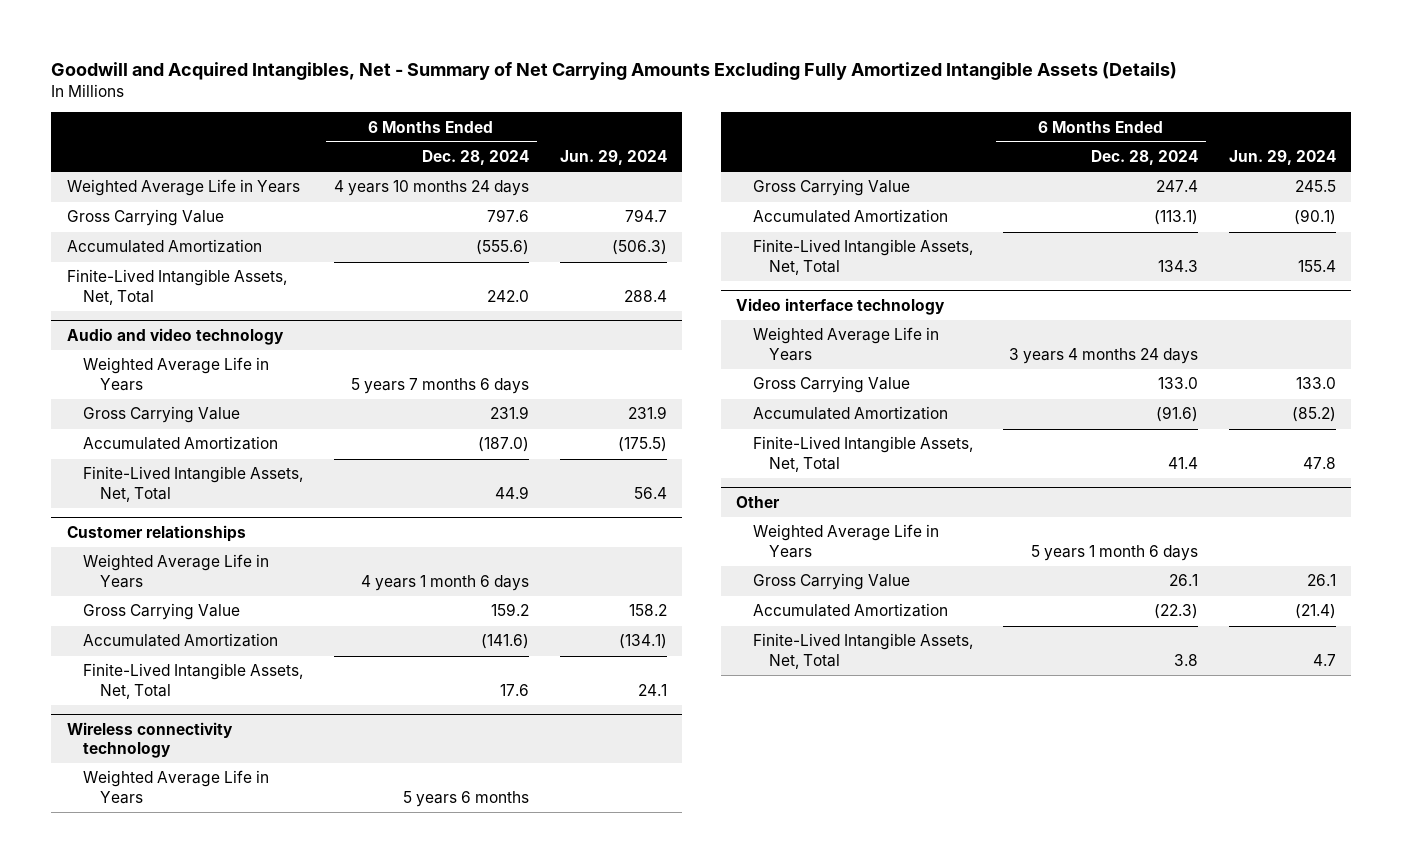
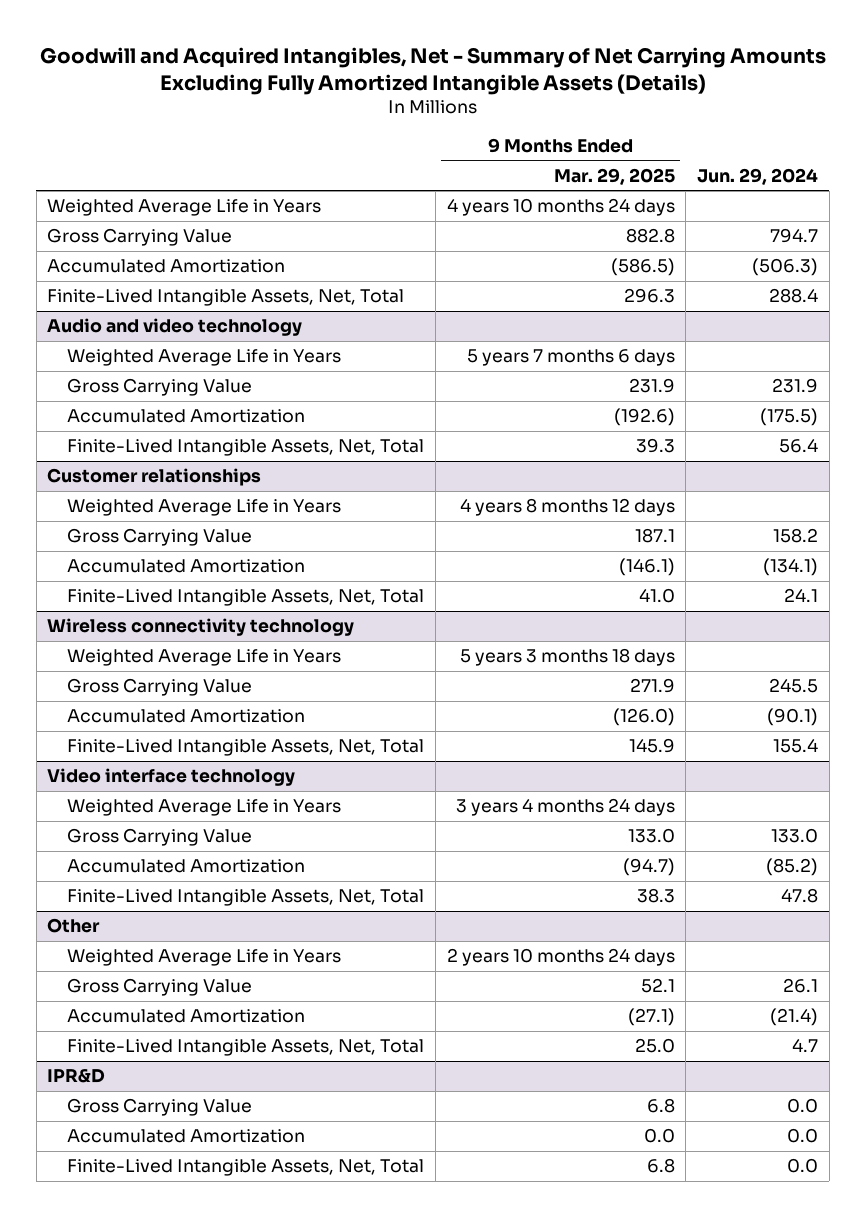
- | 6 Months Ended Dec. 28, 2024 | Jun. 29, 2024
+ | 9 Months Ended Mar. 29, 2025 | Jun. 29, 2024
+ IPR&D
+ Gross Carrying Value | 6.8 | 0.0
+ Accumulated Amortization | 0.0 | 0.0
+ Finite-Lived Intangible Assets, Net, Total | 6.8 | 0.0

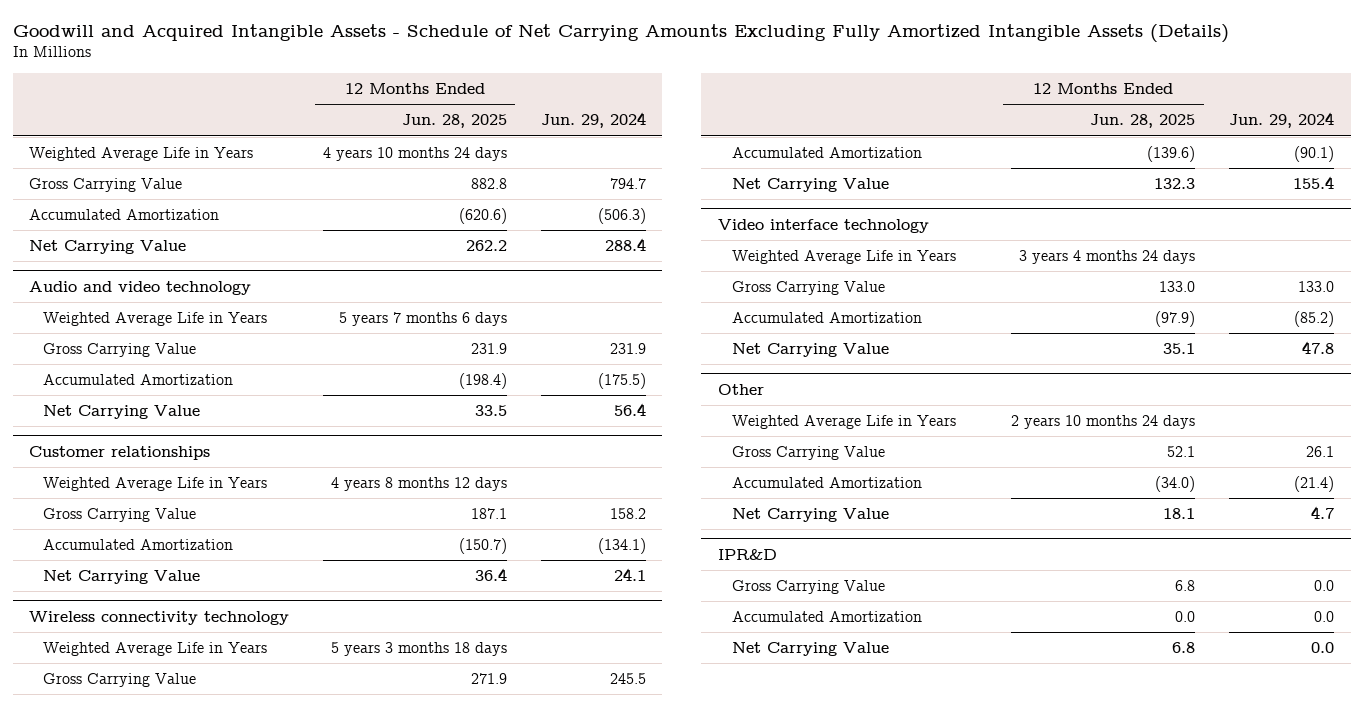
- Goodwill and Acquired Intangibles, Net - Summary of Net Carrying Amounts Excluding Fully Amortized Intangible Assets (Details)
+ Goodwill and Acquired Intangible Assets - Schedule of Net Carrying Amounts Excluding Fully Amortized Intangible Assets (Details)
- | 9 Months Ended Mar. 29, 2025 | Jun. 29, 2024
+ | 12 Months Ended Jun. 28, 2025 | Jun. 29, 2024
- Finite-Lived Intangible Assets, Net, Total | 296.3 | 288.4
+ Net Carrying Value | 262.2 | 288.4
@ Audio and video technology
- Finite-Lived Intangible Assets, Net, Total | 39.3 | 56.4
+ Net Carrying Value | 33.5 | 56.4
@ Customer relationships
- Finite-Lived Intangible Assets, Net, Total | 41.0 | 24.1
+ Net Carrying Value | 36.4 | 24.1
@ Wireless connectivity technology
- Finite-Lived Intangible Assets, Net, Total | 145.9 | 155.4
+ Net Carrying Value | 132.3 | 155.4
@ Video interface technology
- Finite-Lived Intangible Assets, Net, Total | 38.3 | 47.8
+ Net Carrying Value | 35.1 | 47.8
@ Other
- Finite-Lived Intangible Assets, Net, Total | 25.0 | 4.7
+ Net Carrying Value | 18.1 | 4.7
@ IPR&D
- Finite-Lived Intangible Assets, Net, Total | 6.8 | 0.0
+ Net Carrying Value | 6.8 | 0.0

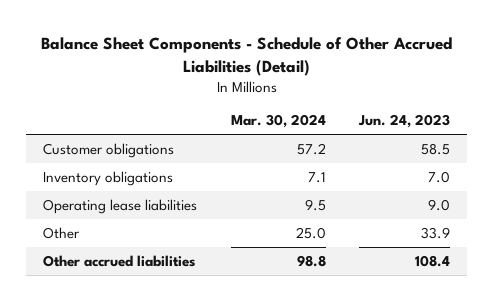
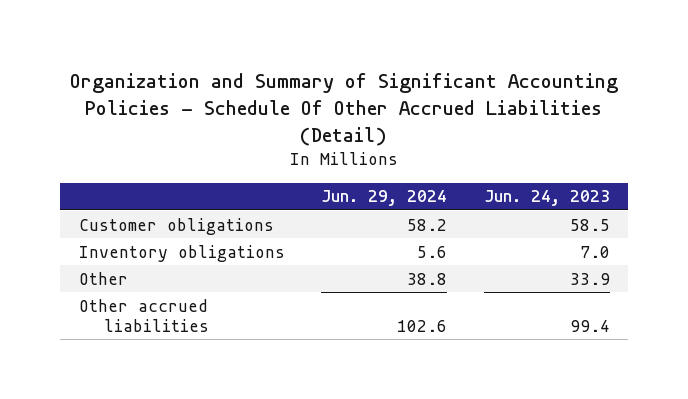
- Balance Sheet Components - Schedule of Other Accrued Liabilities (Detail)
+ Organization and Summary of Significant Accounting Policies - Schedule Of Other Accrued Liabilities (Detail)
- | Mar. 30, 2024 | Jun. 24, 2023
+ | Jun. 29, 2024 | Jun. 24, 2023
- Operating lease liabilities | 9.5 | 9.0
- Other accrued liabilities | 98.8 | 108.4
+ Other accrued liabilities | 102.6 | 99.4

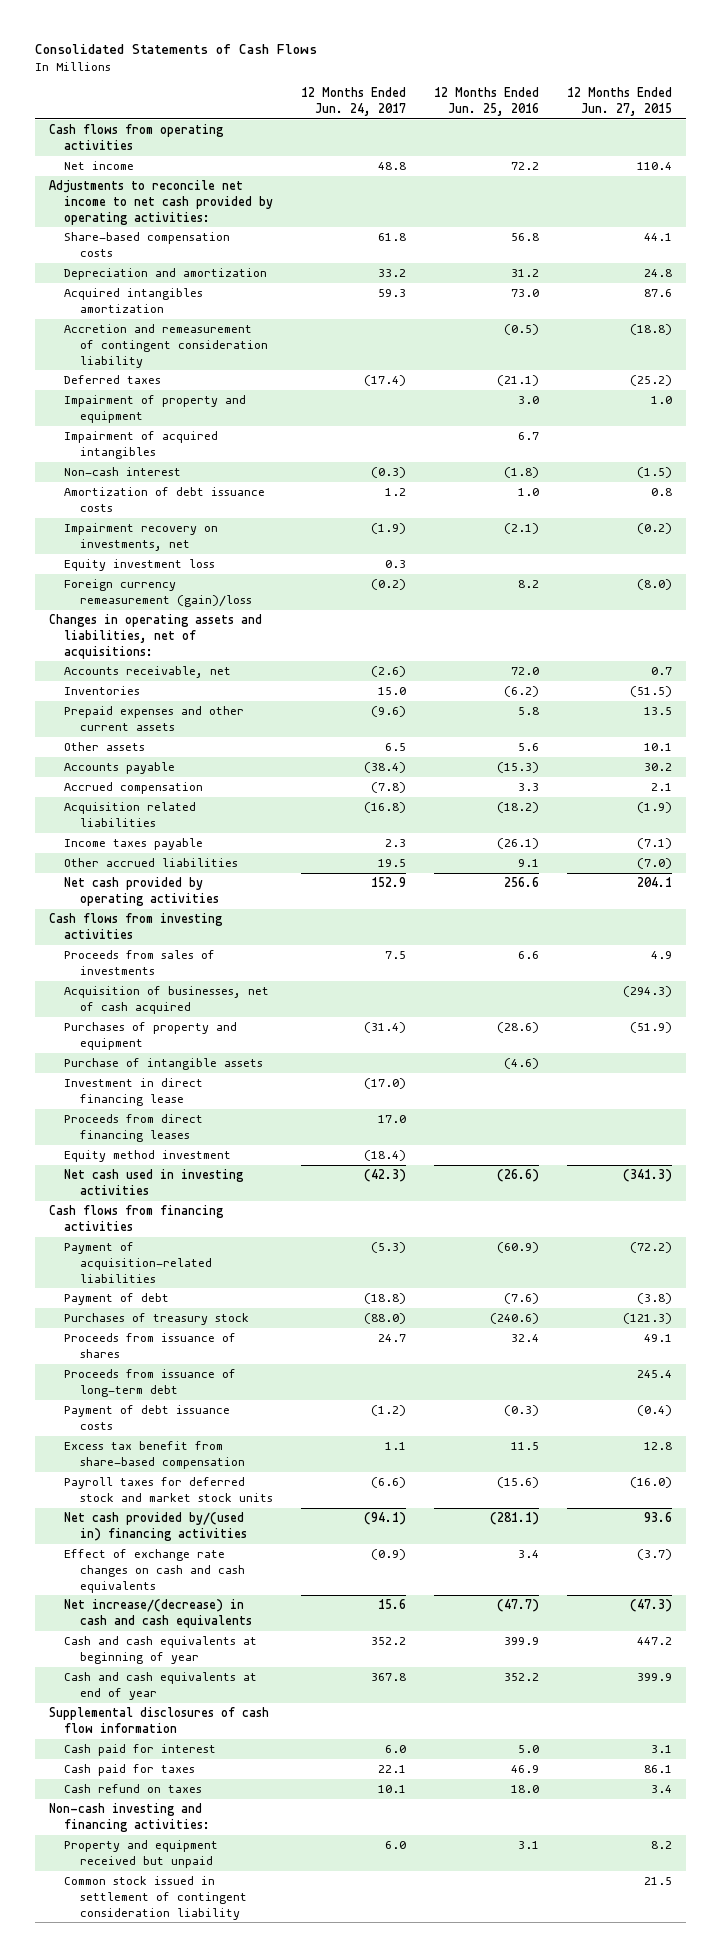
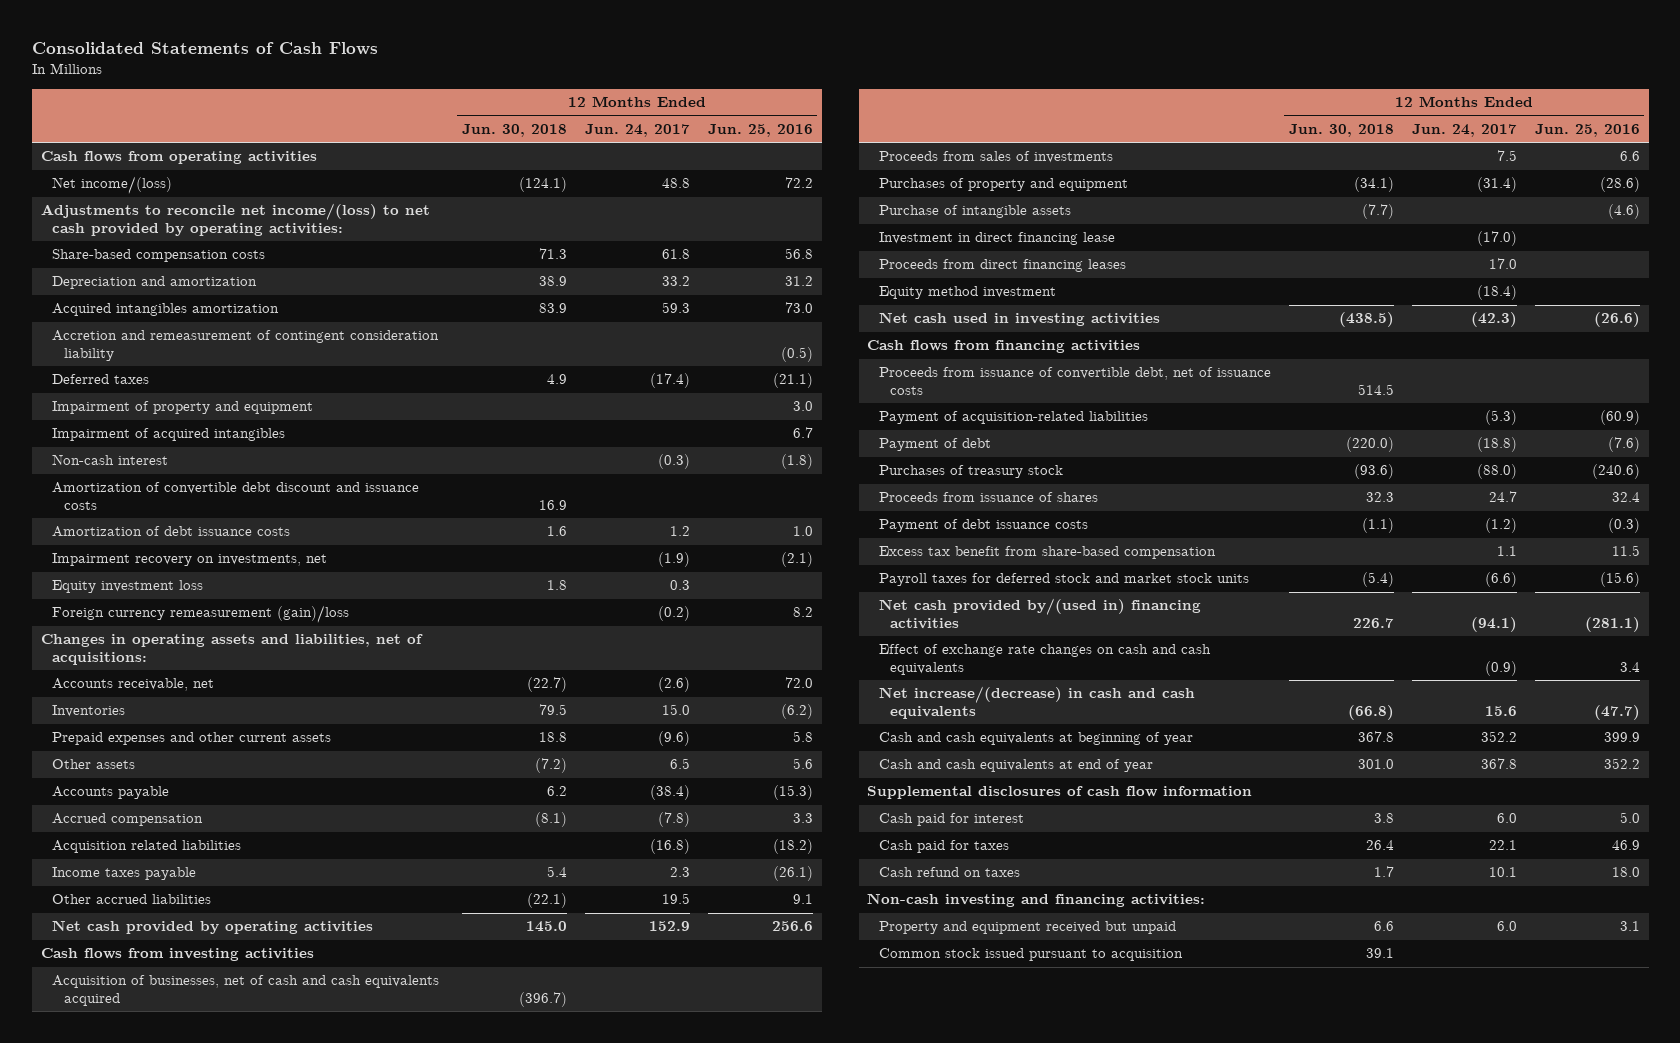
- | 12 Months Ended Jun. 24, 2017 | 12 Months Ended Jun. 25, 2016 | 12 Months Ended Jun. 27, 2015
+ | 12 Months Ended Jun. 30, 2018 | 12 Months Ended Jun. 24, 2017 | 12 Months Ended Jun. 25, 2016
- Net income | 48.8 | 72.2 | 110.4
- Adjustments to reconcile net income to net cash provided by operating activities:
+ Net income/(loss) | (124.1) | 48.8 | 72.2
+ Adjustments to reconcile net income/(loss) to net cash provided by operating activities:
+ Amortization of convertible debt discount and issuance costs | 16.9 | |
+ Acquisition of businesses, net of cash and cash equivalents acquired | (396.7) | |
- Acquisition of businesses, net of cash acquired | | | (294.3)
+ Proceeds from issuance of convertible debt, net of issuance costs | 514.5 | |
- Proceeds from issuance of long-term debt | | | 245.4
- Common stock issued in settlement of contingent consideration liability | | | 21.5
+ Common stock issued pursuant to acquisition | 39.1 | |

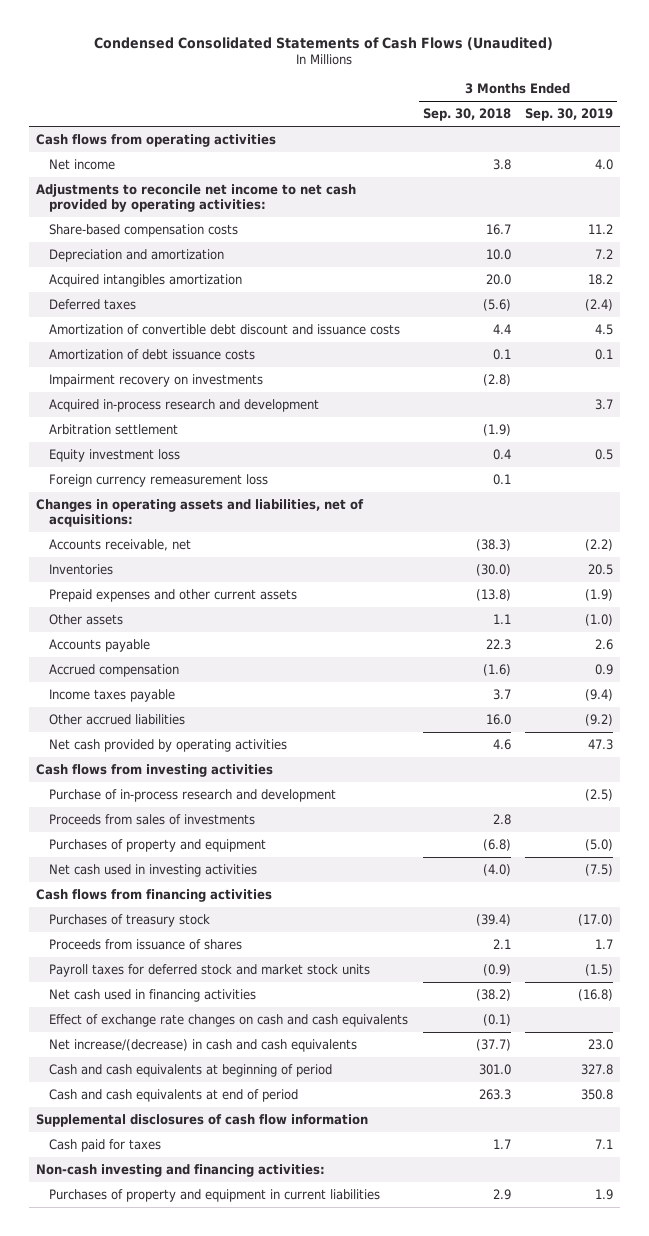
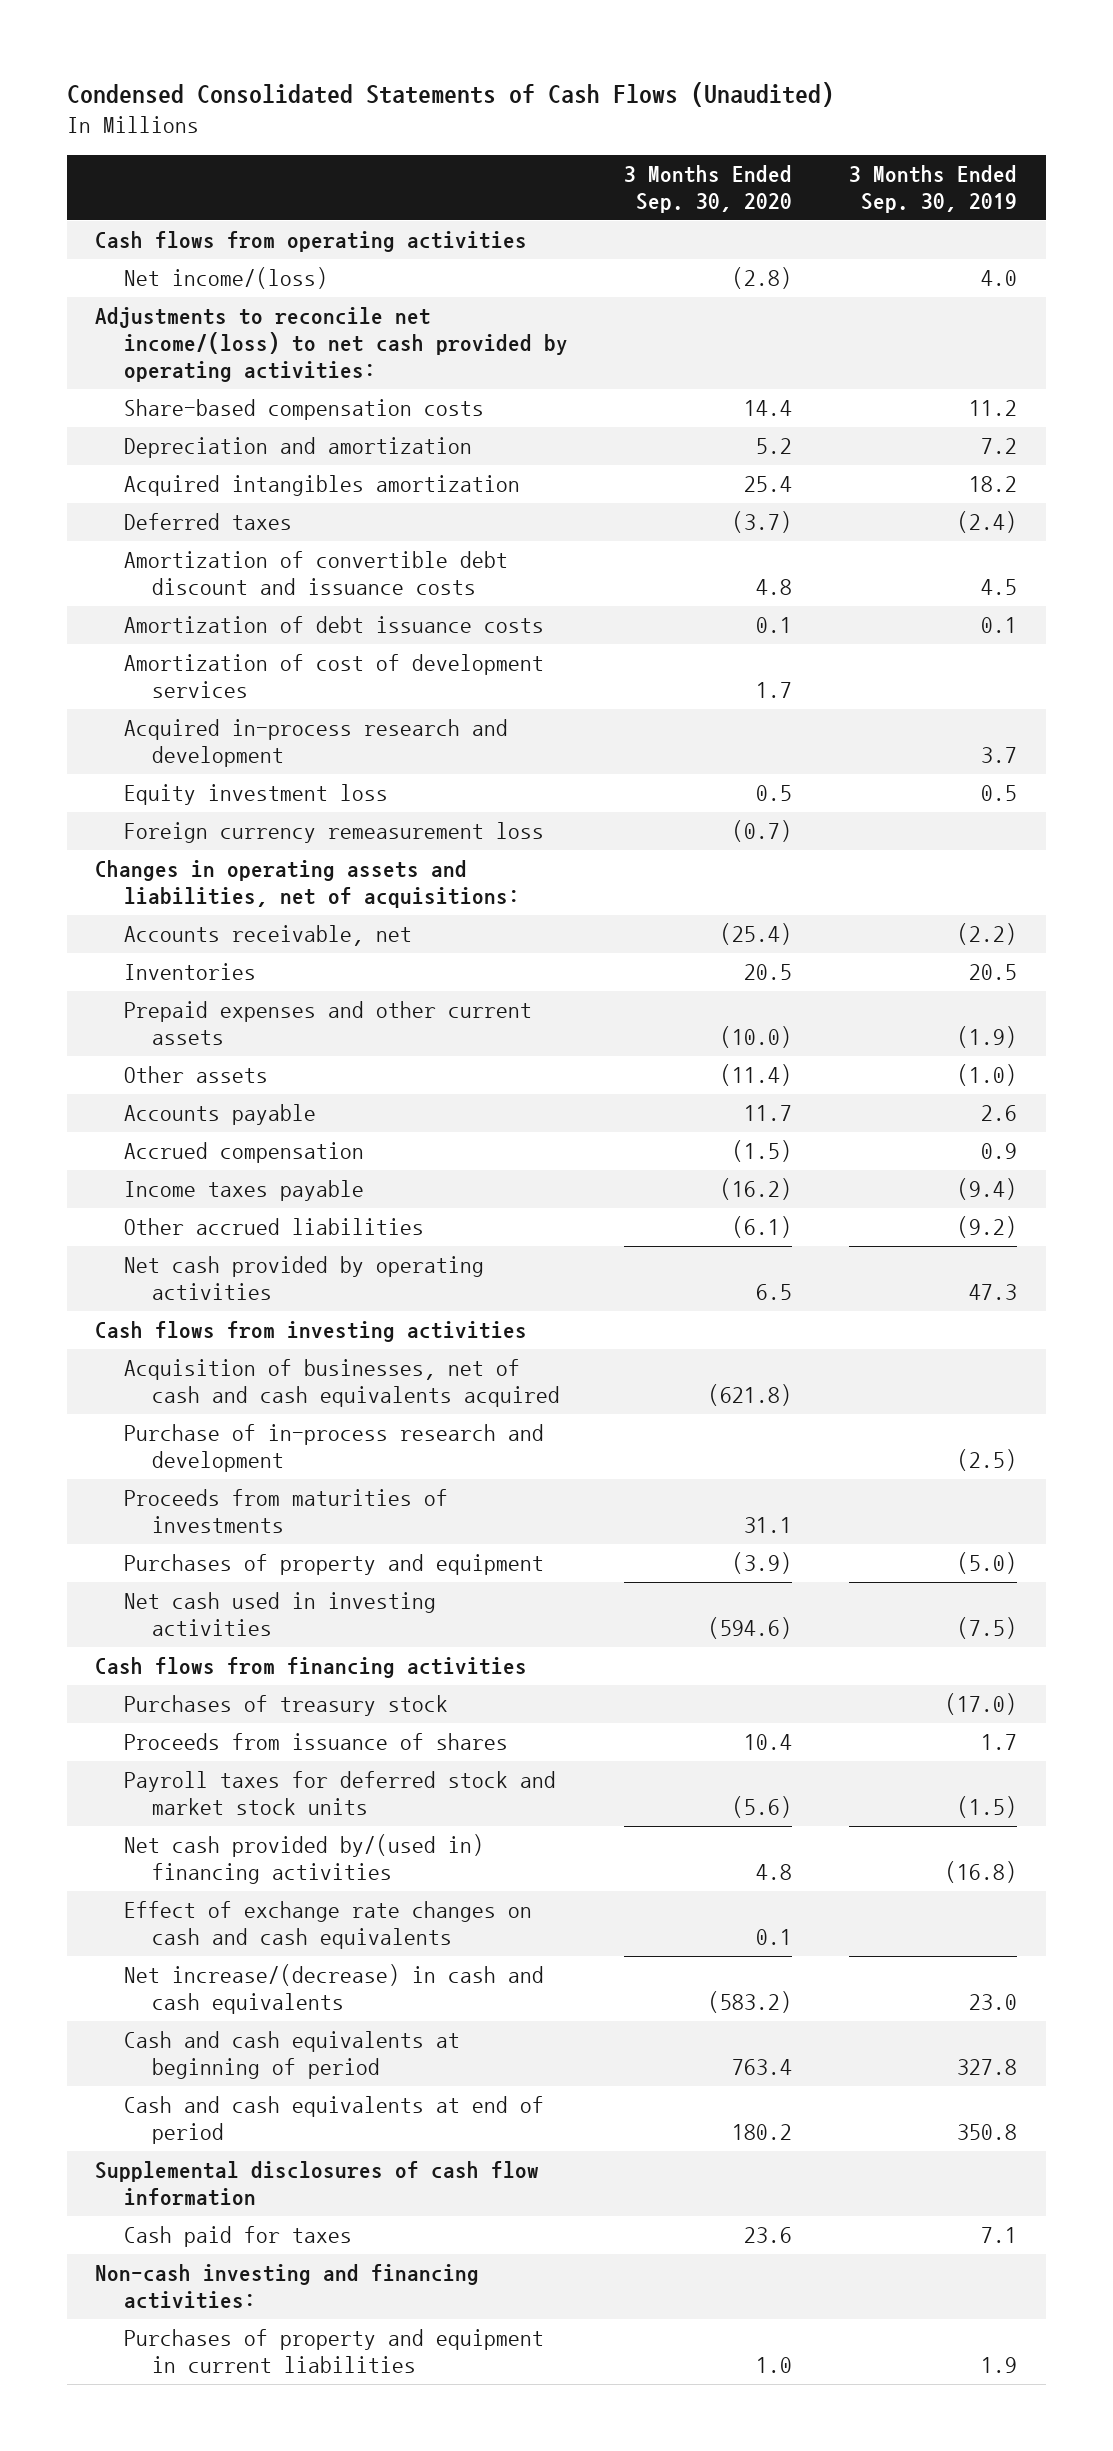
- | 3 Months Ended Sep. 30, 2018 | 3 Months Ended Sep. 30, 2019
+ | 3 Months Ended Sep. 30, 2020 | 3 Months Ended Sep. 30, 2019
- Net income | 3.8 | 4.0
- Adjustments to reconcile net income to net cash provided by operating activities:
+ Net income/(loss) | (2.8) | 4.0
+ Adjustments to reconcile net income/(loss) to net cash provided by operating activities:
- Impairment recovery on investments | (2.8) |
+ Amortization of cost of development services | 1.7 |
- Arbitration settlement | (1.9) |
+ Acquisition of businesses, net of cash and cash equivalents acquired | (621.8) |
- Proceeds from sales of investments | 2.8 |
+ Proceeds from maturities of investments | 31.1 |
- Net cash used in financing activities | (38.2) | (16.8)
+ Net cash provided by/(used in) financing activities | 4.8 | (16.8)

